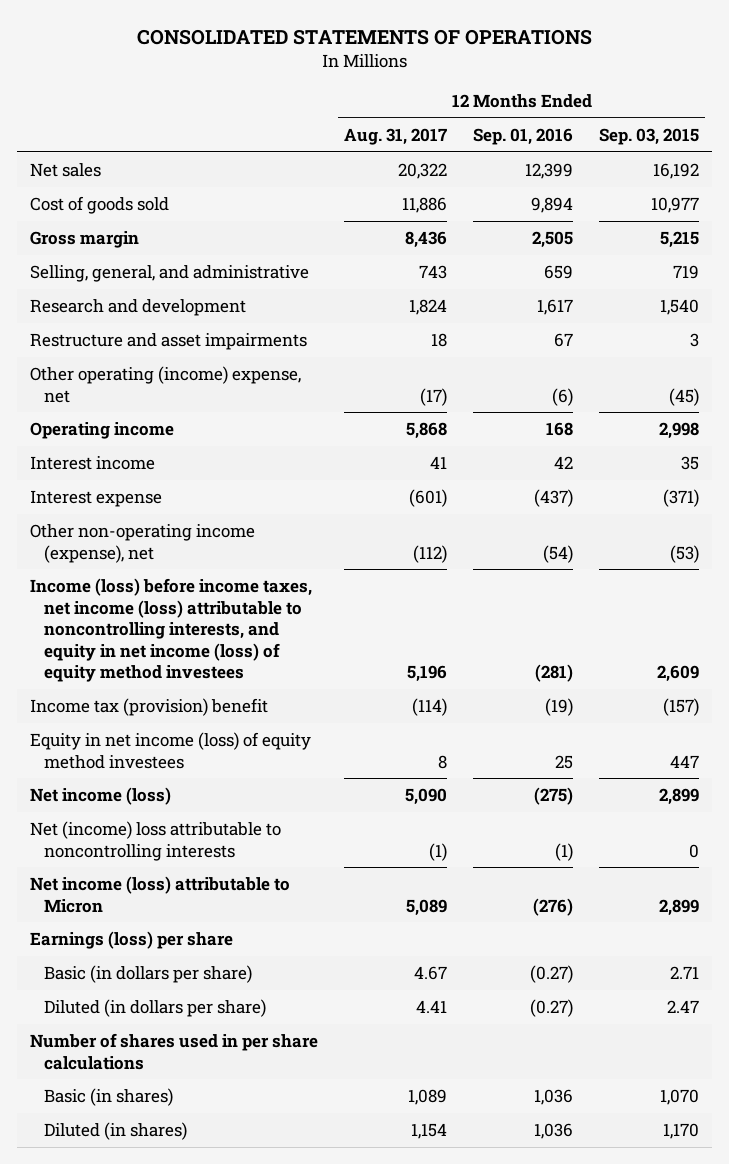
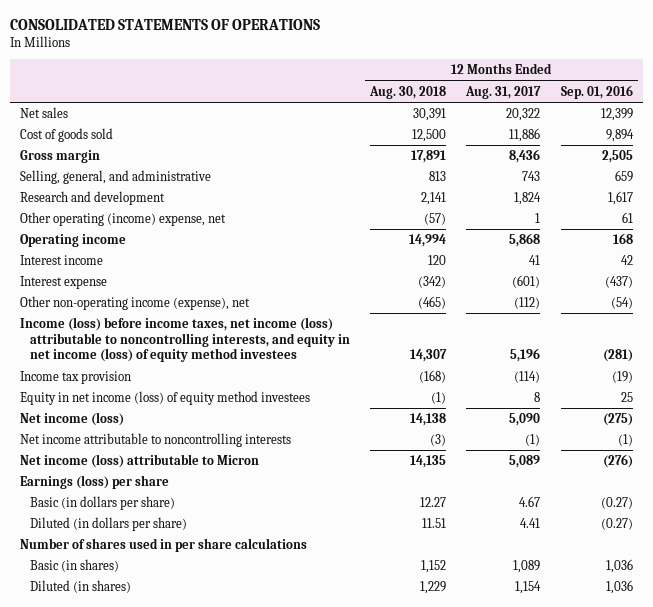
- | 12 Months Ended Aug. 31, 2017 | 12 Months Ended Sep. 01, 2016 | 12 Months Ended Sep. 03, 2015
+ | 12 Months Ended Aug. 30, 2018 | 12 Months Ended Aug. 31, 2017 | 12 Months Ended Sep. 01, 2016
- Restructure and asset impairments | 18 | 67 | 3
- Other operating (income) expense, net | (17) | (6) | (45)
+ Other operating (income) expense, net | (57) | 1 | 61
- Income tax (provision) benefit | (114) | (19) | (157)
+ Income tax provision | (168) | (114) | (19)
- Net (income) loss attributable to noncontrolling interests | (1) | (1) | 0
+ Net income attributable to noncontrolling interests | (3) | (1) | (1)

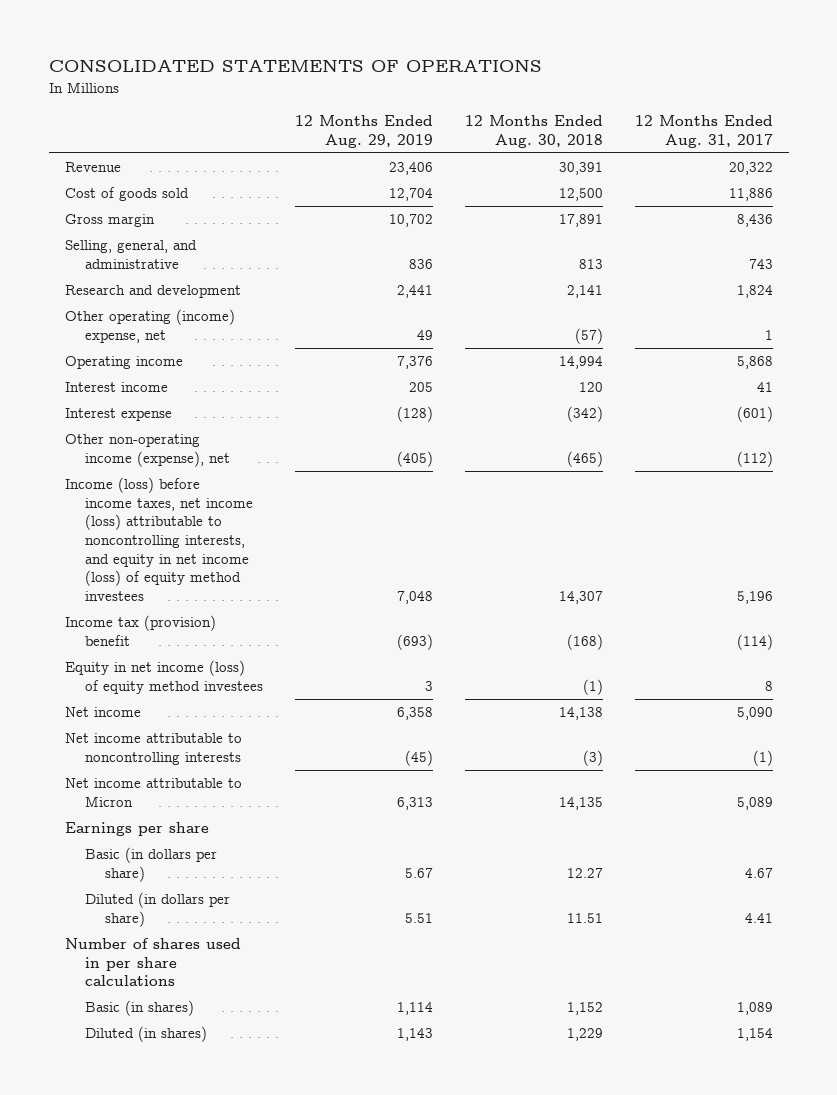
- | 12 Months Ended Aug. 30, 2018 | 12 Months Ended Aug. 31, 2017 | 12 Months Ended Sep. 01, 2016
+ | 12 Months Ended Aug. 29, 2019 | 12 Months Ended Aug. 30, 2018 | 12 Months Ended Aug. 31, 2017
- Net sales | 30,391 | 20,322 | 12,399
+ Revenue | 23,406 | 30,391 | 20,322
- Income tax provision | (168) | (114) | (19)
+ Income tax (provision) benefit | (693) | (168) | (114)
- Net income (loss) | 14,138 | 5,090 | (275)
+ Net income | 6,358 | 14,138 | 5,090
- Net income (loss) attributable to Micron | 14,135 | 5,089 | (276)
- Earnings (loss) per share
+ Net income attributable to Micron | 6,313 | 14,135 | 5,089
+ Earnings per share

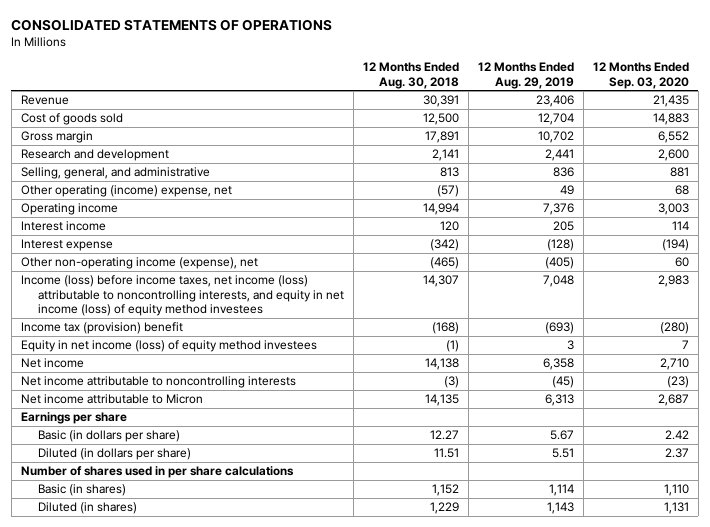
- | 12 Months Ended Aug. 29, 2019 | 12 Months Ended Aug. 30, 2018 | 12 Months Ended Aug. 31, 2017
+ | 12 Months Ended Aug. 30, 2018 | 12 Months Ended Aug. 29, 2019 | 12 Months Ended Sep. 03, 2020
moved down: Selling, general, and administrative | 813 | 836 | 881

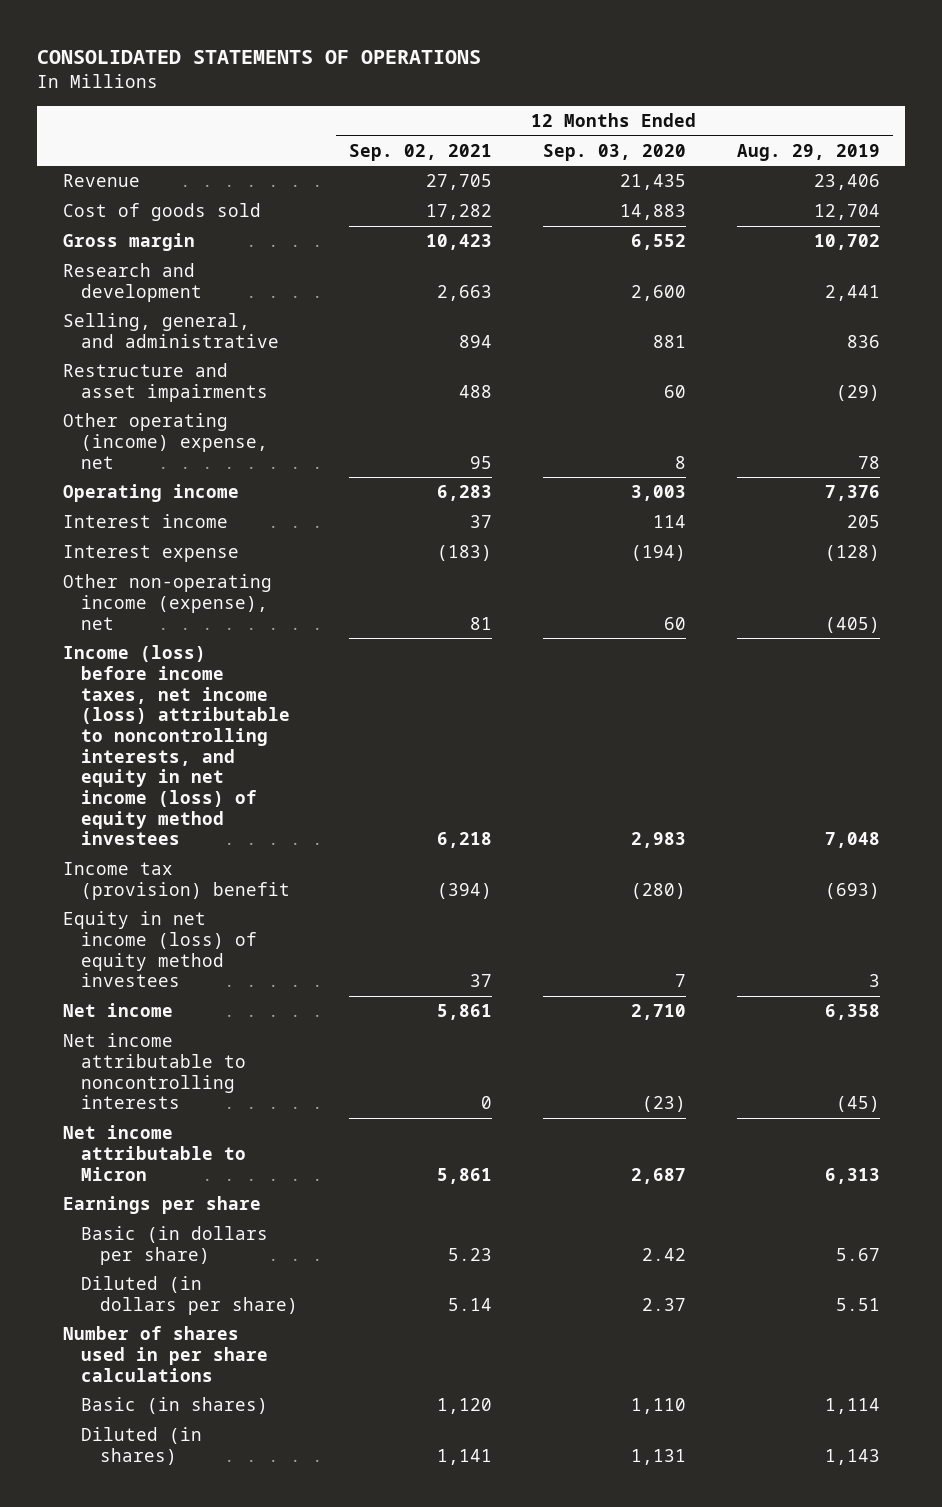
- | 12 Months Ended Aug. 30, 2018 | 12 Months Ended Aug. 29, 2019 | 12 Months Ended Sep. 03, 2020
+ | 12 Months Ended Sep. 02, 2021 | 12 Months Ended Sep. 03, 2020 | 12 Months Ended Aug. 29, 2019
- Other operating (income) expense, net | (57) | 49 | 68
+ Restructure and asset impairments | 488 | 60 | (29)
+ Other operating (income) expense, net | 95 | 8 | 78

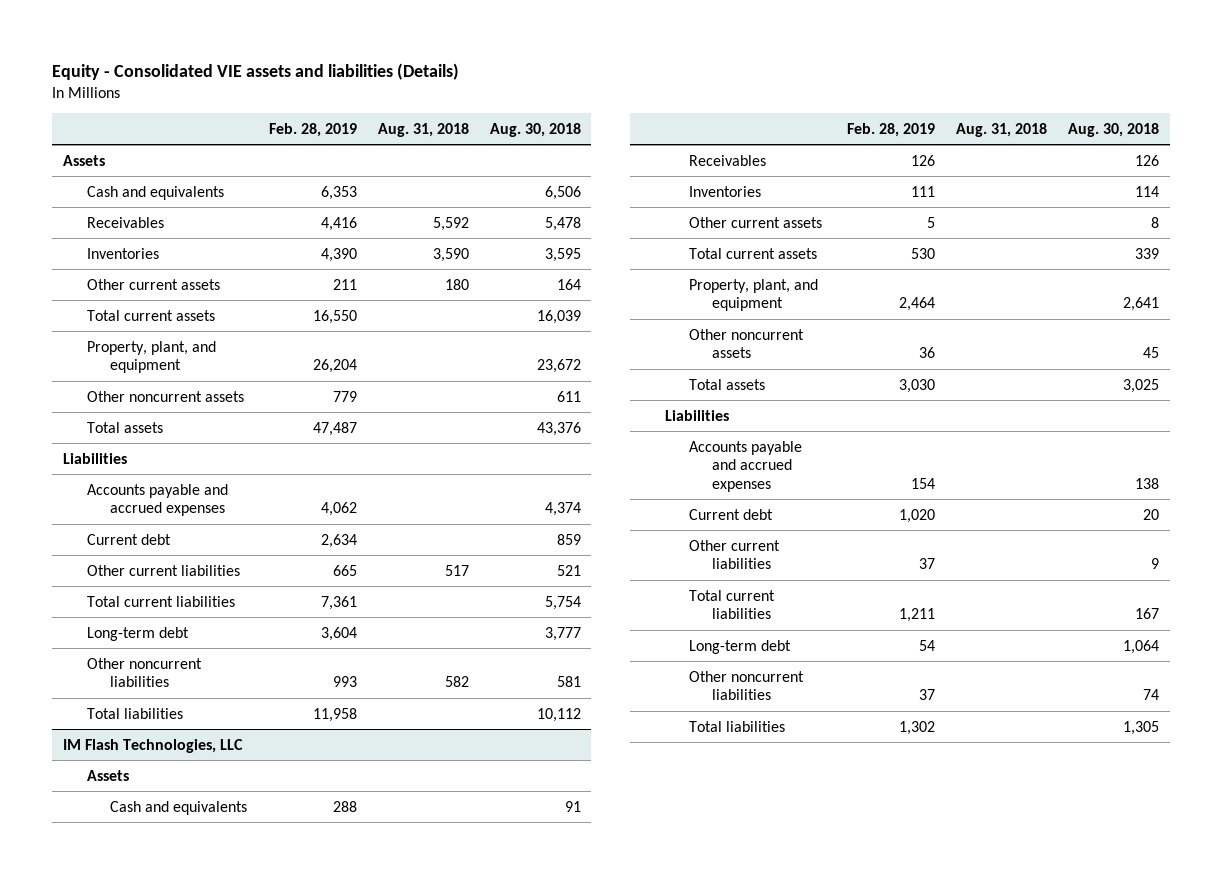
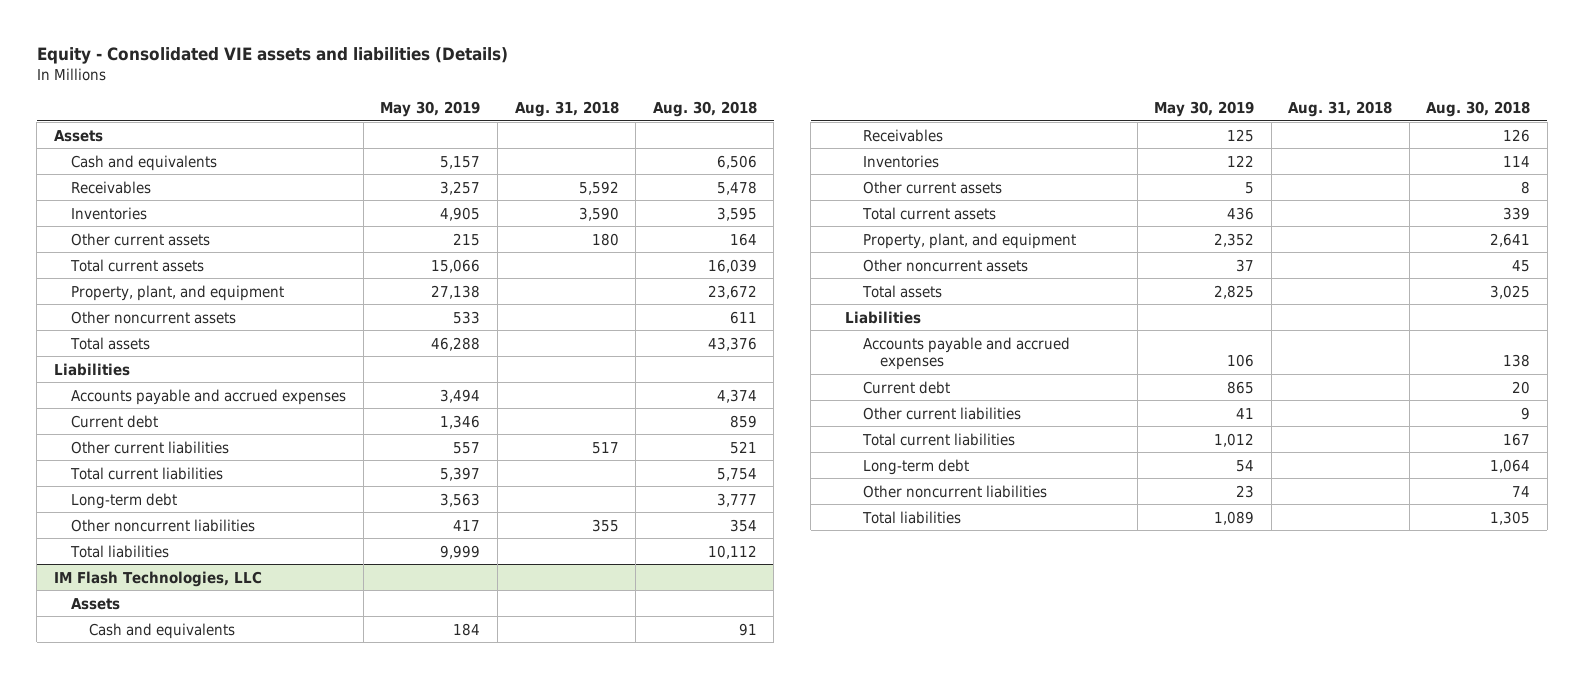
- | Feb. 28, 2019 | Aug. 31, 2018 | Aug. 30, 2018
+ | May 30, 2019 | Aug. 31, 2018 | Aug. 30, 2018
- Other noncurrent liabilities | 993 | 582 | 581
+ Other noncurrent liabilities | 417 | 355 | 354

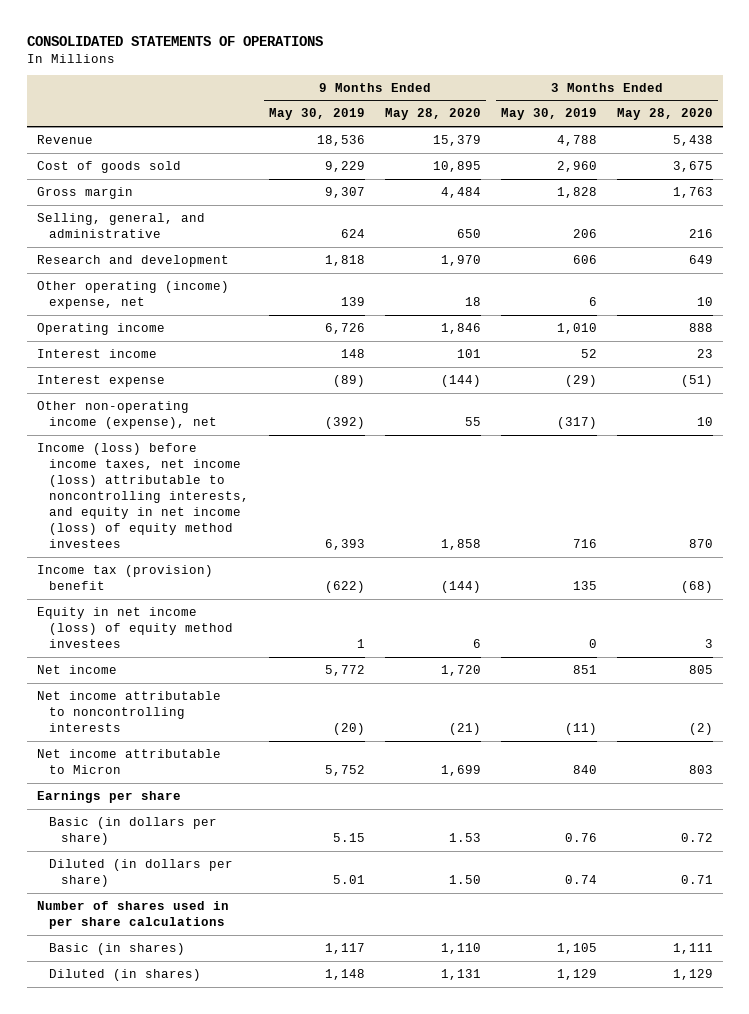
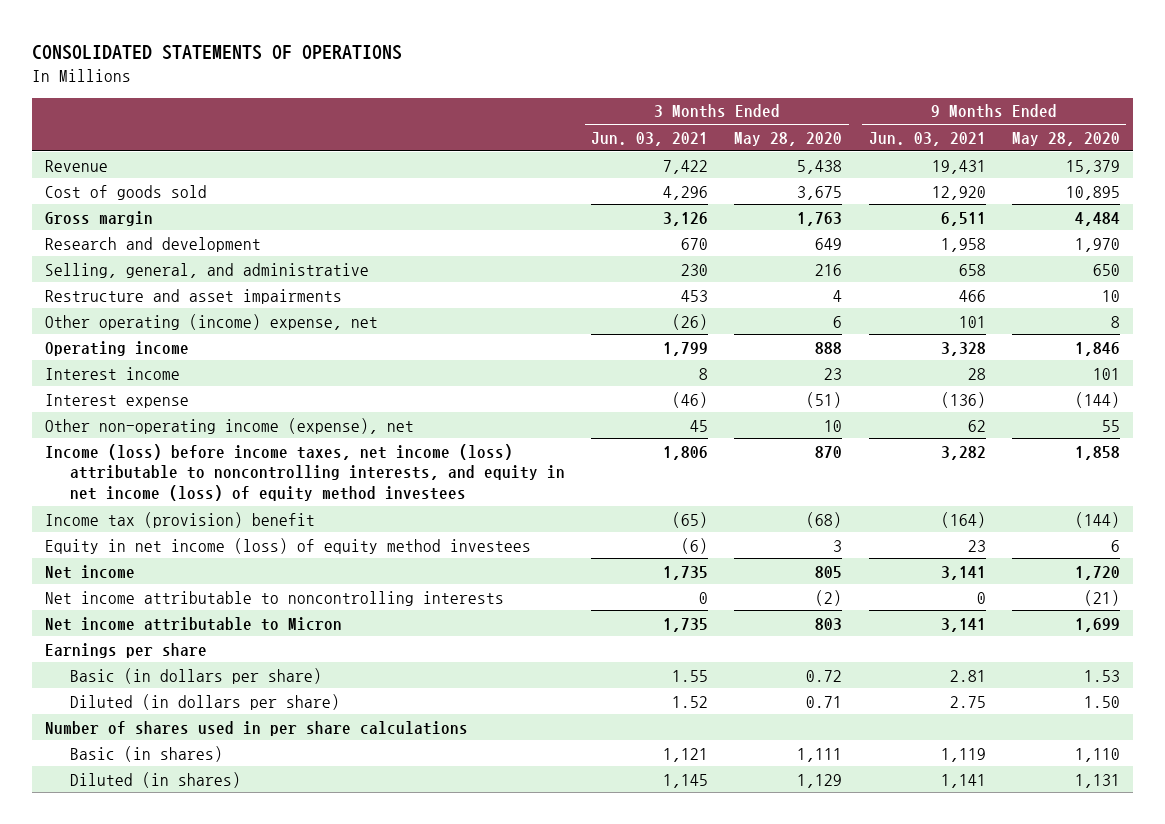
- | 9 Months Ended May 30, 2019 | 9 Months Ended May 28, 2020 | 3 Months Ended May 30, 2019 | 3 Months Ended May 28, 2020
+ | 3 Months Ended Jun. 03, 2021 | 3 Months Ended May 28, 2020 | 9 Months Ended Jun. 03, 2021 | 9 Months Ended May 28, 2020
- Other operating (income) expense, net | 139 | 18 | 6 | 10
moved down: Selling, general, and administrative | 230 | 216 | 658 | 650
+ Restructure and asset impairments | 453 | 4 | 466 | 10
+ Other operating (income) expense, net | (26) | 6 | 101 | 8

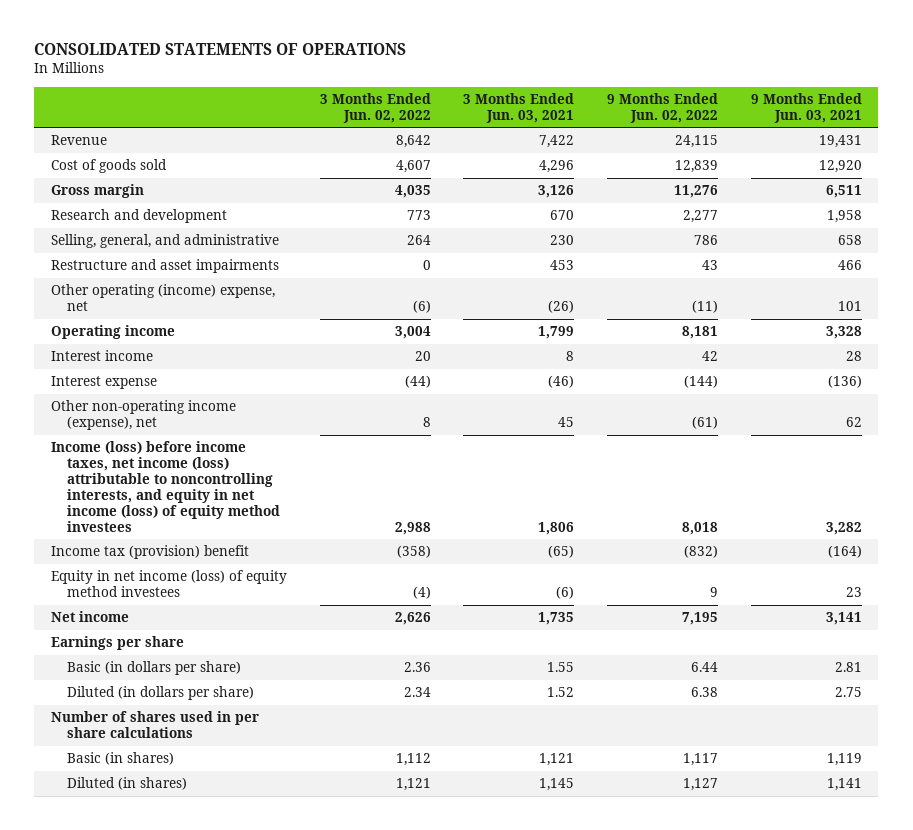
- | 3 Months Ended Jun. 03, 2021 | 3 Months Ended May 28, 2020 | 9 Months Ended Jun. 03, 2021 | 9 Months Ended May 28, 2020
+ | 3 Months Ended Jun. 02, 2022 | 3 Months Ended Jun. 03, 2021 | 9 Months Ended Jun. 02, 2022 | 9 Months Ended Jun. 03, 2021
- Net income attributable to noncontrolling interests | 0 | (2) | 0 | (21)
- Net income attributable to Micron | 1,735 | 803 | 3,141 | 1,699

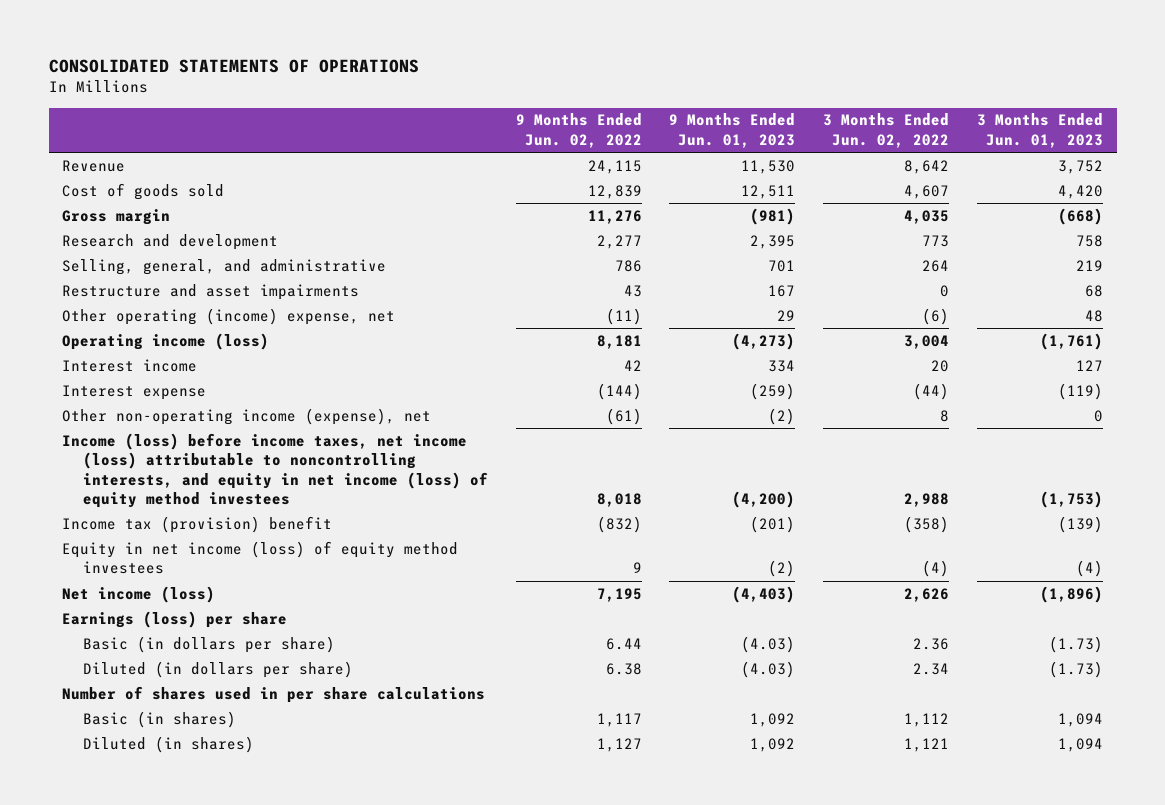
- | 3 Months Ended Jun. 02, 2022 | 3 Months Ended Jun. 03, 2021 | 9 Months Ended Jun. 02, 2022 | 9 Months Ended Jun. 03, 2021
+ | 9 Months Ended Jun. 02, 2022 | 9 Months Ended Jun. 01, 2023 | 3 Months Ended Jun. 02, 2022 | 3 Months Ended Jun. 01, 2023
- Operating income | 3,004 | 1,799 | 8,181 | 3,328
+ Operating income (loss) | 8,181 | (4,273) | 3,004 | (1,761)
- Net income | 2,626 | 1,735 | 7,195 | 3,141
- Earnings per share
+ Net income (loss) | 7,195 | (4,403) | 2,626 | (1,896)
+ Earnings (loss) per share

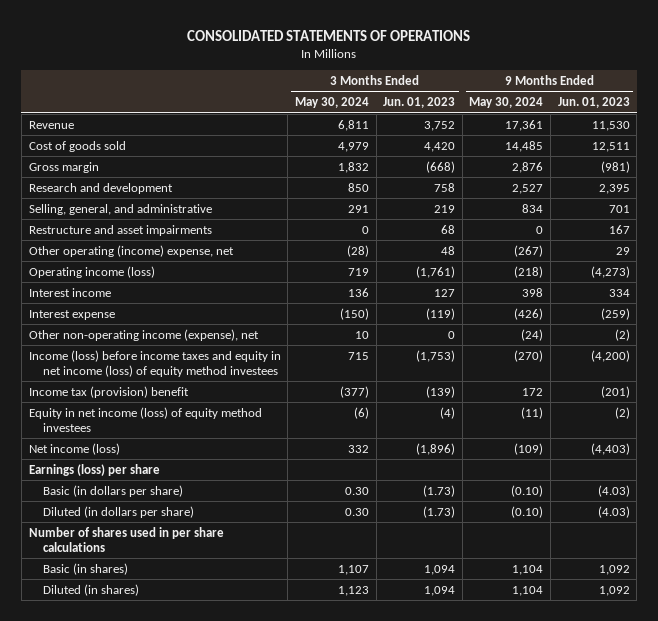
- | 9 Months Ended Jun. 02, 2022 | 9 Months Ended Jun. 01, 2023 | 3 Months Ended Jun. 02, 2022 | 3 Months Ended Jun. 01, 2023
+ | 3 Months Ended May 30, 2024 | 3 Months Ended Jun. 01, 2023 | 9 Months Ended May 30, 2024 | 9 Months Ended Jun. 01, 2023
- Income (loss) before income taxes, net income (loss) attributable to noncontrolling interests, and equity in net income (loss) of equity method investees | 8,018 | (4,200) | 2,988 | (1,753)
+ Income (loss) before income taxes and equity in net income (loss) of equity method investees | 715 | (1,753) | (270) | (4,200)

